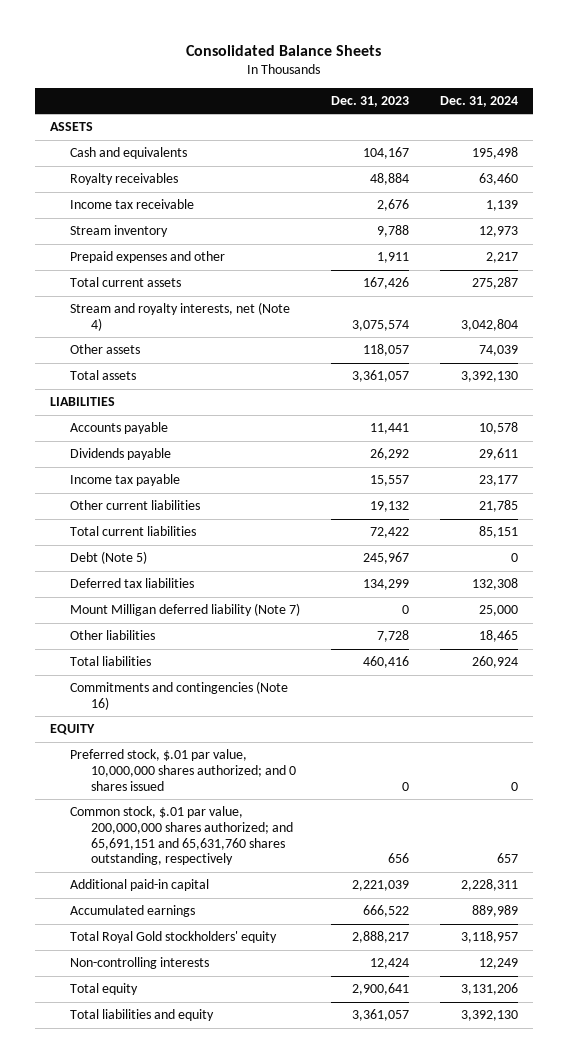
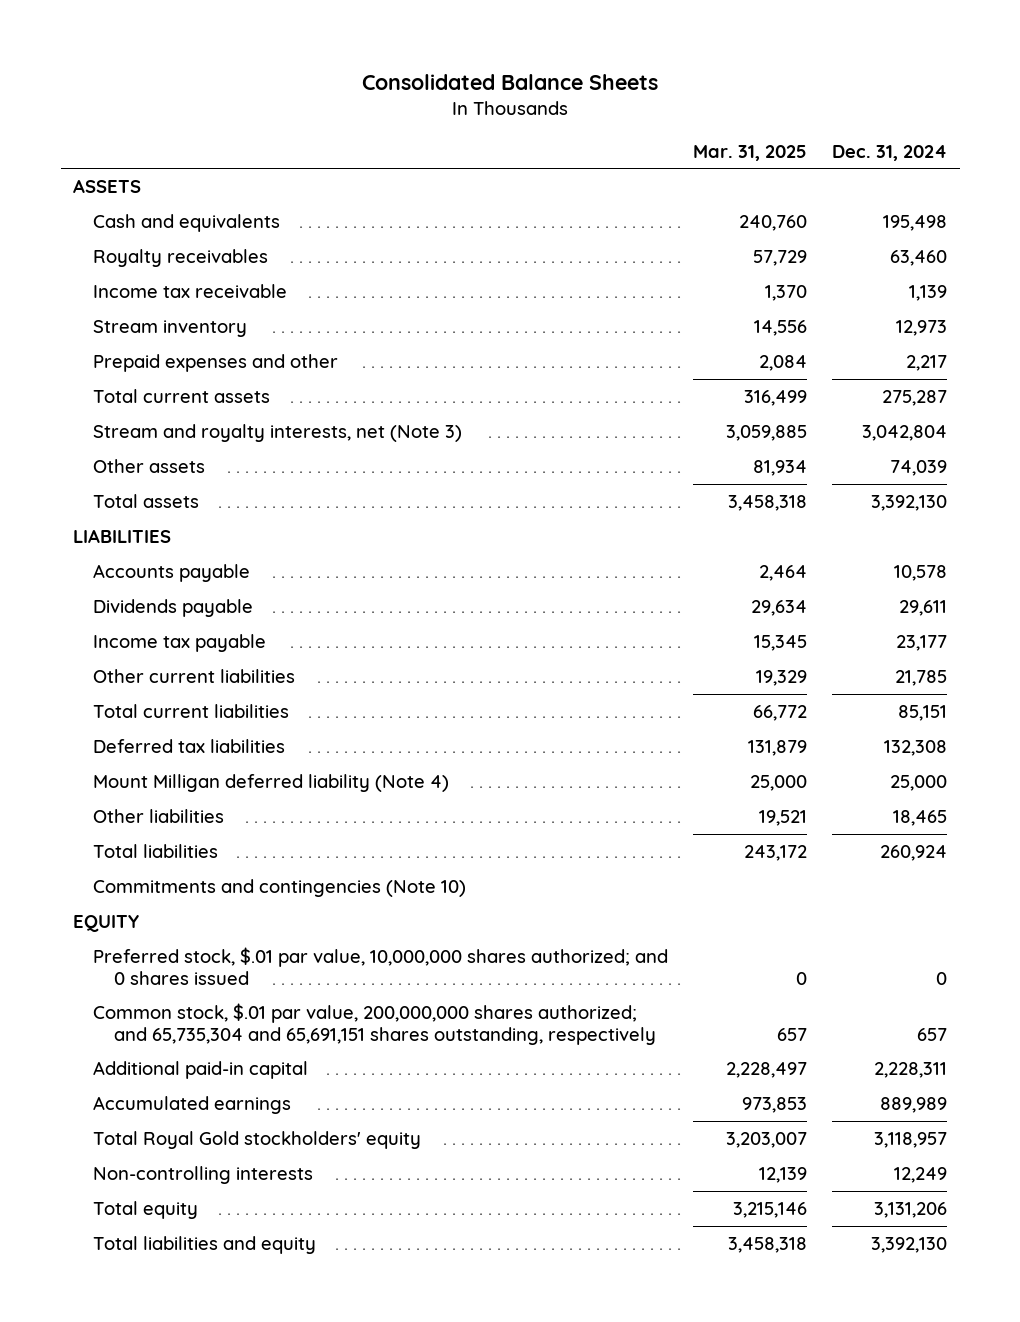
- | Dec. 31, 2023 | Dec. 31, 2024
+ | Mar. 31, 2025 | Dec. 31, 2024
- Stream and royalty interests, net (Note 4) | 3,075,574 | 3,042,804
+ Stream and royalty interests, net (Note 3) | 3,059,885 | 3,042,804
- Debt (Note 5) | 245,967 | 0
- Mount Milligan deferred liability (Note 7) | 0 | 25,000
+ Mount Milligan deferred liability (Note 4) | 25,000 | 25,000
- Commitments and contingencies (Note 16)
+ Commitments and contingencies (Note 10)
- Common stock, $.01 par value, 200,000,000 shares authorized; and 65,691,151 and 65,631,760 shares outstanding, respectively | 656 | 657
+ Common stock, $.01 par value, 200,000,000 shares authorized; and 65,735,304 and 65,691,151 shares outstanding, respectively | 657 | 657

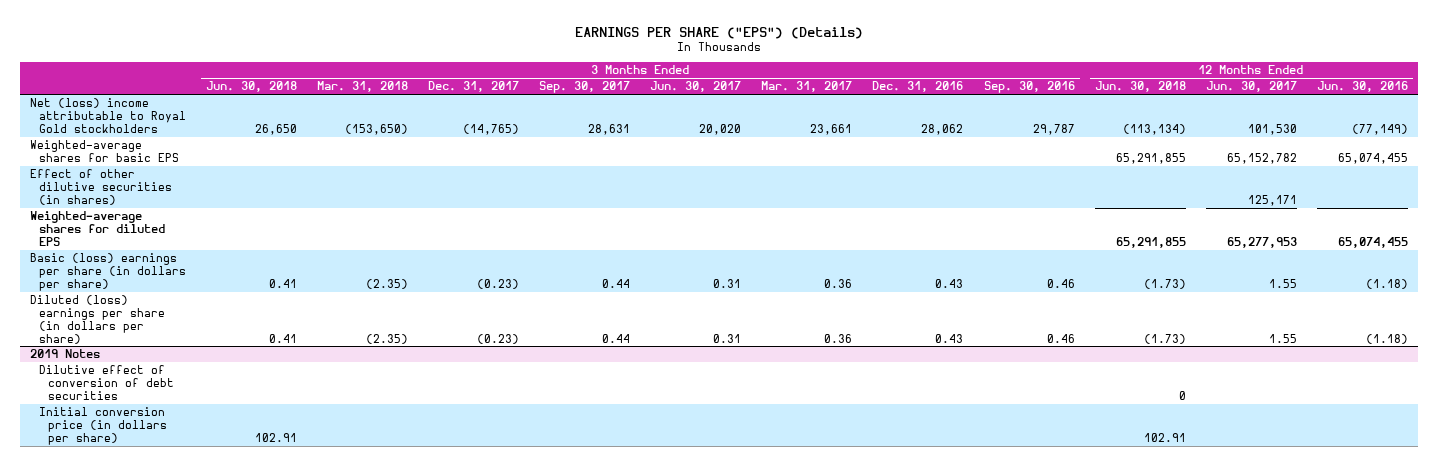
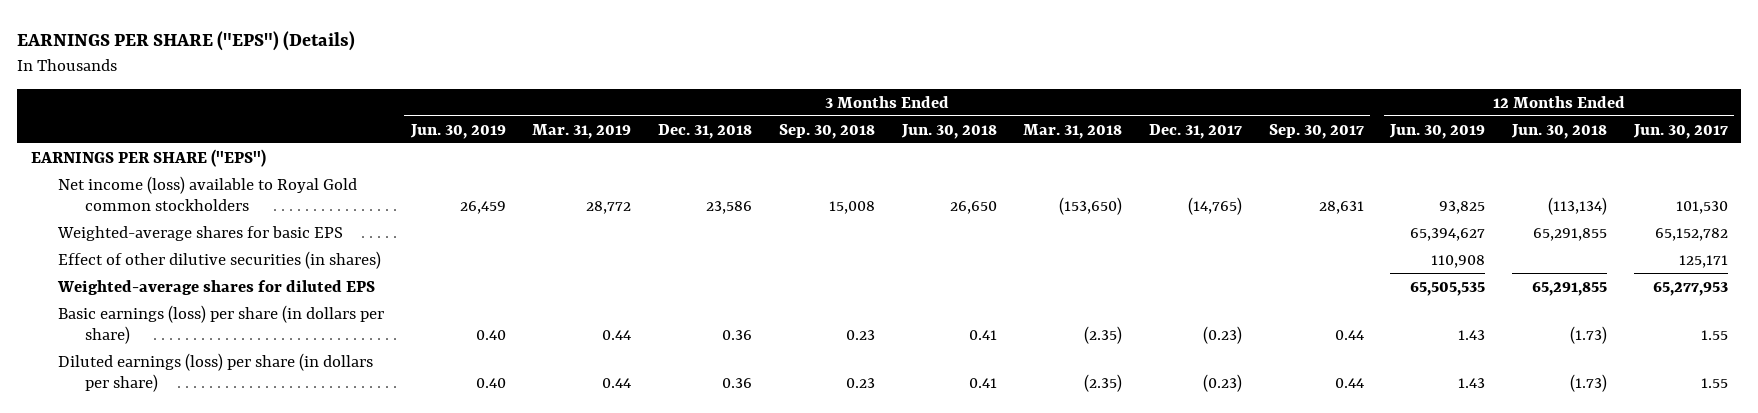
- | 3 Months Ended Jun. 30, 2018 | 3 Months Ended Mar. 31, 2018 | 3 Months Ended Dec. 31, 2017 | 3 Months Ended Sep. 30, 2017 | 3 Months Ended Jun. 30, 2017 | 3 Months Ended Mar. 31, 2017 | 3 Months Ended Dec. 31, 2016 | 3 Months Ended Sep. 30, 2016 | 12 Months Ended Jun. 30, 2018 | 12 Months Ended Jun. 30, 2017 | 12 Months Ended Jun. 30, 2016
+ | 3 Months Ended Jun. 30, 2019 | 3 Months Ended Mar. 31, 2019 | 3 Months Ended Dec. 31, 2018 | 3 Months Ended Sep. 30, 2018 | 3 Months Ended Jun. 30, 2018 | 3 Months Ended Mar. 31, 2018 | 3 Months Ended Dec. 31, 2017 | 3 Months Ended Sep. 30, 2017 | 12 Months Ended Jun. 30, 2019 | 12 Months Ended Jun. 30, 2018 | 12 Months Ended Jun. 30, 2017
- Net (loss) income attributable to Royal Gold stockholders | 26,650 | (153,650) | (14,765) | 28,631 | 20,020 | 23,661 | 28,062 | 29,787 | (113,134) | 101,530 | (77,149)
+ EARNINGS PER SHARE ("EPS")
+ Net income (loss) available to Royal Gold common stockholders | 26,459 | 28,772 | 23,586 | 15,008 | 26,650 | (153,650) | (14,765) | 28,631 | 93,825 | (113,134) | 101,530
- Basic (loss) earnings per share (in dollars per share) | 0.41 | (2.35) | (0.23) | 0.44 | 0.31 | 0.36 | 0.43 | 0.46 | (1.73) | 1.55 | (1.18)
- Diluted (loss) earnings per share (in dollars per share) | 0.41 | (2.35) | (0.23) | 0.44 | 0.31 | 0.36 | 0.43 | 0.46 | (1.73) | 1.55 | (1.18)
- 2019 Notes
- Dilutive effect of conversion of debt securities | | | | | | | | | 0 | |
- Initial conversion price (in dollars per share) | 102.91 | | | | | | | | 102.91 | |
+ Basic earnings (loss) per share (in dollars per share) | 0.40 | 0.44 | 0.36 | 0.23 | 0.41 | (2.35) | (0.23) | 0.44 | 1.43 | (1.73) | 1.55
+ Diluted earnings (loss) per share (in dollars per share) | 0.40 | 0.44 | 0.36 | 0.23 | 0.41 | (2.35) | (0.23) | 0.44 | 1.43 | (1.73) | 1.55

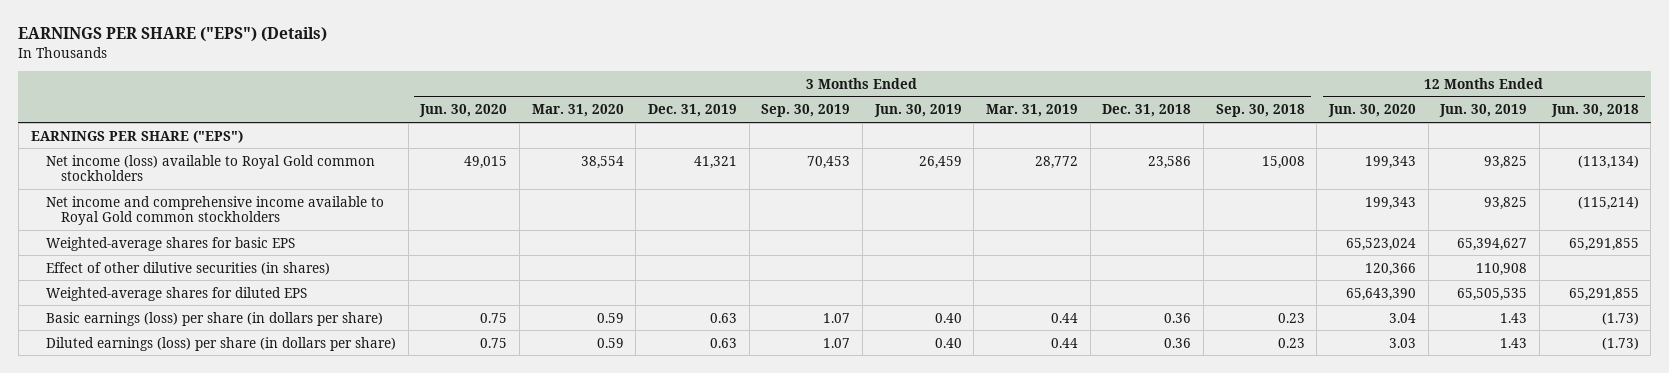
- | 3 Months Ended Jun. 30, 2019 | 3 Months Ended Mar. 31, 2019 | 3 Months Ended Dec. 31, 2018 | 3 Months Ended Sep. 30, 2018 | 3 Months Ended Jun. 30, 2018 | 3 Months Ended Mar. 31, 2018 | 3 Months Ended Dec. 31, 2017 | 3 Months Ended Sep. 30, 2017 | 12 Months Ended Jun. 30, 2019 | 12 Months Ended Jun. 30, 2018 | 12 Months Ended Jun. 30, 2017
+ | 3 Months Ended Jun. 30, 2020 | 3 Months Ended Mar. 31, 2020 | 3 Months Ended Dec. 31, 2019 | 3 Months Ended Sep. 30, 2019 | 3 Months Ended Jun. 30, 2019 | 3 Months Ended Mar. 31, 2019 | 3 Months Ended Dec. 31, 2018 | 3 Months Ended Sep. 30, 2018 | 12 Months Ended Jun. 30, 2020 | 12 Months Ended Jun. 30, 2019 | 12 Months Ended Jun. 30, 2018
+ Net income and comprehensive income available to Royal Gold common stockholders | | | | | | | | | 199,343 | 93,825 | (115,214)

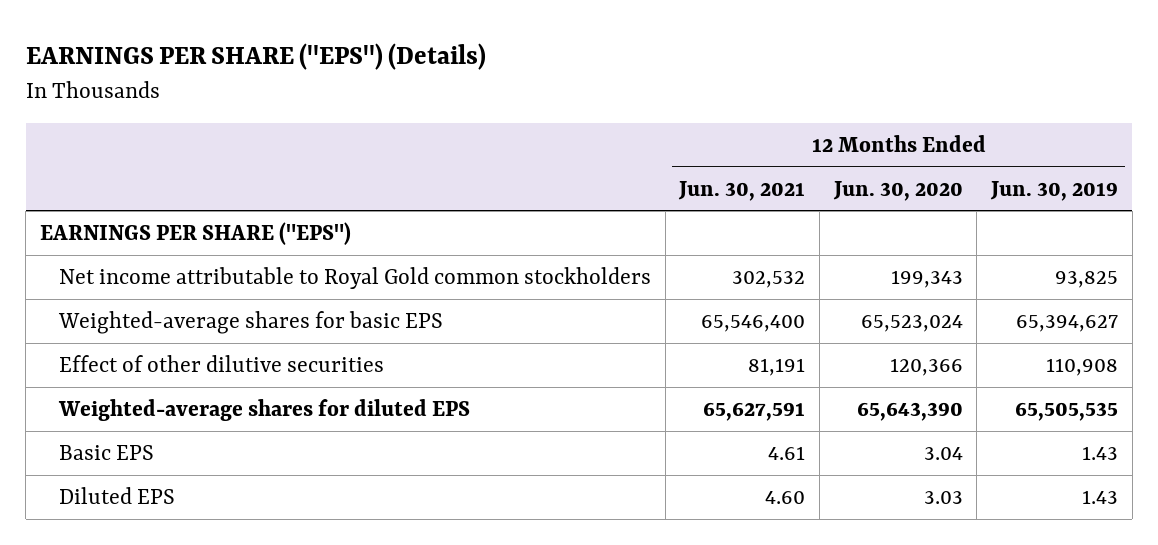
- | 3 Months Ended Jun. 30, 2020 | 3 Months Ended Mar. 31, 2020 | 3 Months Ended Dec. 31, 2019 | 3 Months Ended Sep. 30, 2019 | 3 Months Ended Jun. 30, 2019 | 3 Months Ended Mar. 31, 2019 | 3 Months Ended Dec. 31, 2018 | 3 Months Ended Sep. 30, 2018 | 12 Months Ended Jun. 30, 2020 | 12 Months Ended Jun. 30, 2019 | 12 Months Ended Jun. 30, 2018
+ | 12 Months Ended Jun. 30, 2021 | 12 Months Ended Jun. 30, 2020 | 12 Months Ended Jun. 30, 2019
- Net income (loss) available to Royal Gold common stockholders | 49,015 | 38,554 | 41,321 | 70,453 | 26,459 | 28,772 | 23,586 | 15,008 | 199,343 | 93,825 | (113,134)
- Net income and comprehensive income available to Royal Gold common stockholders | | | | | | | | | 199,343 | 93,825 | (115,214)
+ Net income attributable to Royal Gold common stockholders | 302,532 | 199,343 | 93,825
- Effect of other dilutive securities (in shares) | | | | | | | | | 120,366 | 110,908 |
+ Effect of other dilutive securities | 81,191 | 120,366 | 110,908
- Basic earnings (loss) per share (in dollars per share) | 0.75 | 0.59 | 0.63 | 1.07 | 0.40 | 0.44 | 0.36 | 0.23 | 3.04 | 1.43 | (1.73)
- Diluted earnings (loss) per share (in dollars per share) | 0.75 | 0.59 | 0.63 | 1.07 | 0.40 | 0.44 | 0.36 | 0.23 | 3.03 | 1.43 | (1.73)
+ Basic EPS | 4.61 | 3.04 | 1.43
+ Diluted EPS | 4.60 | 3.03 | 1.43

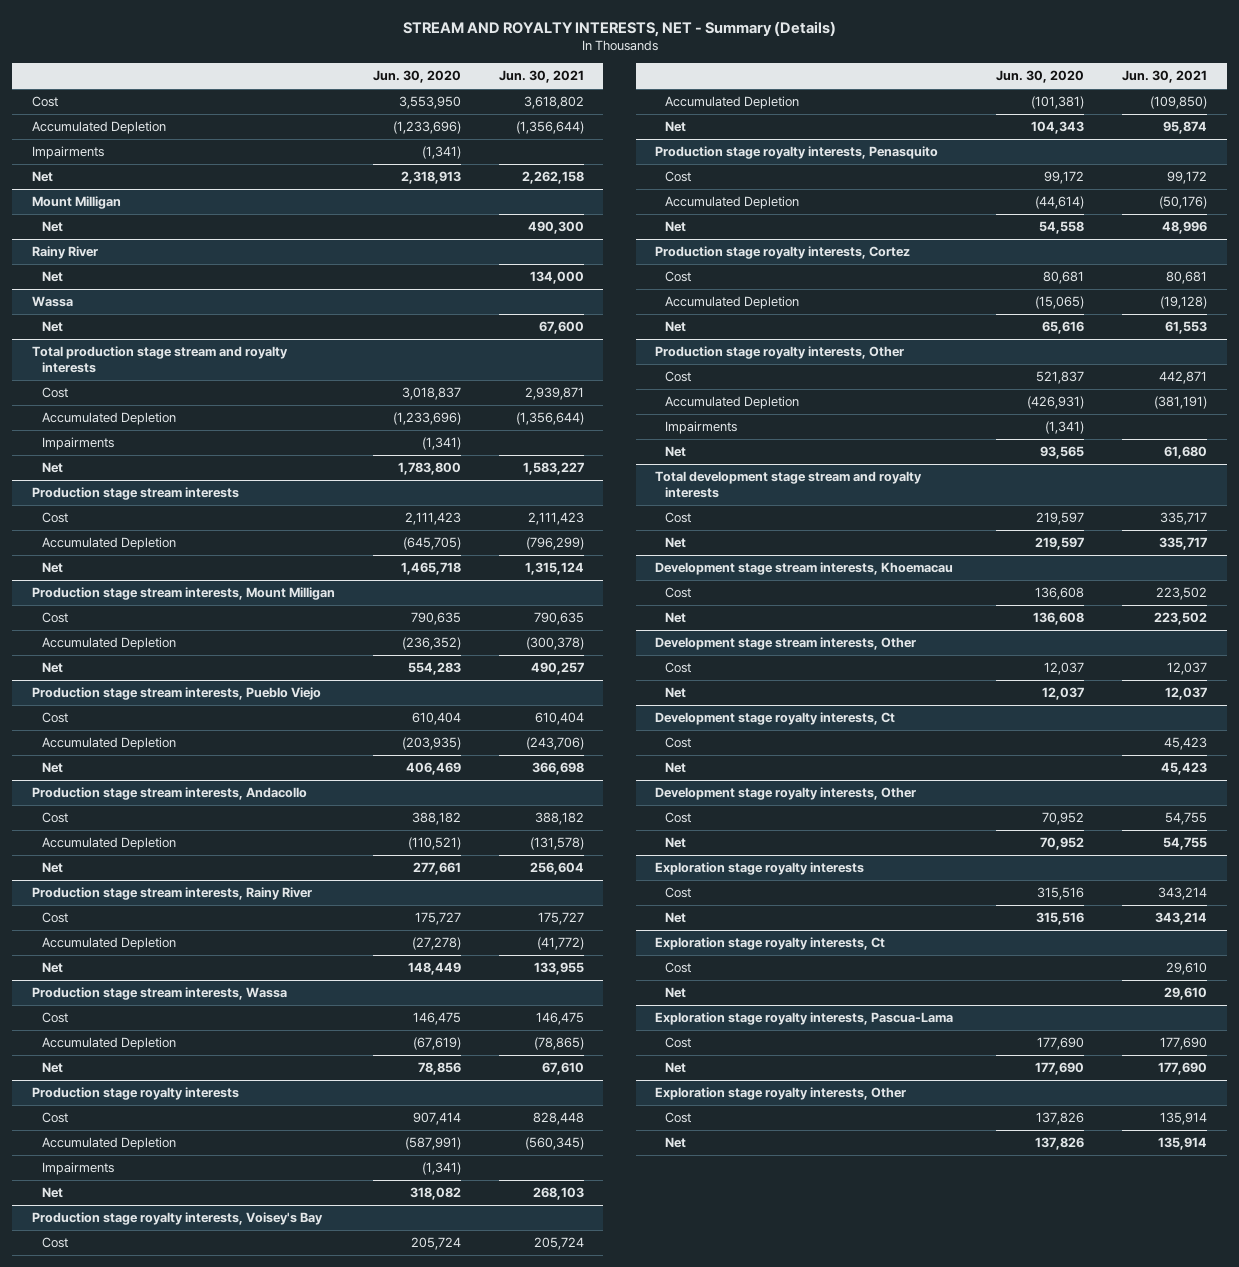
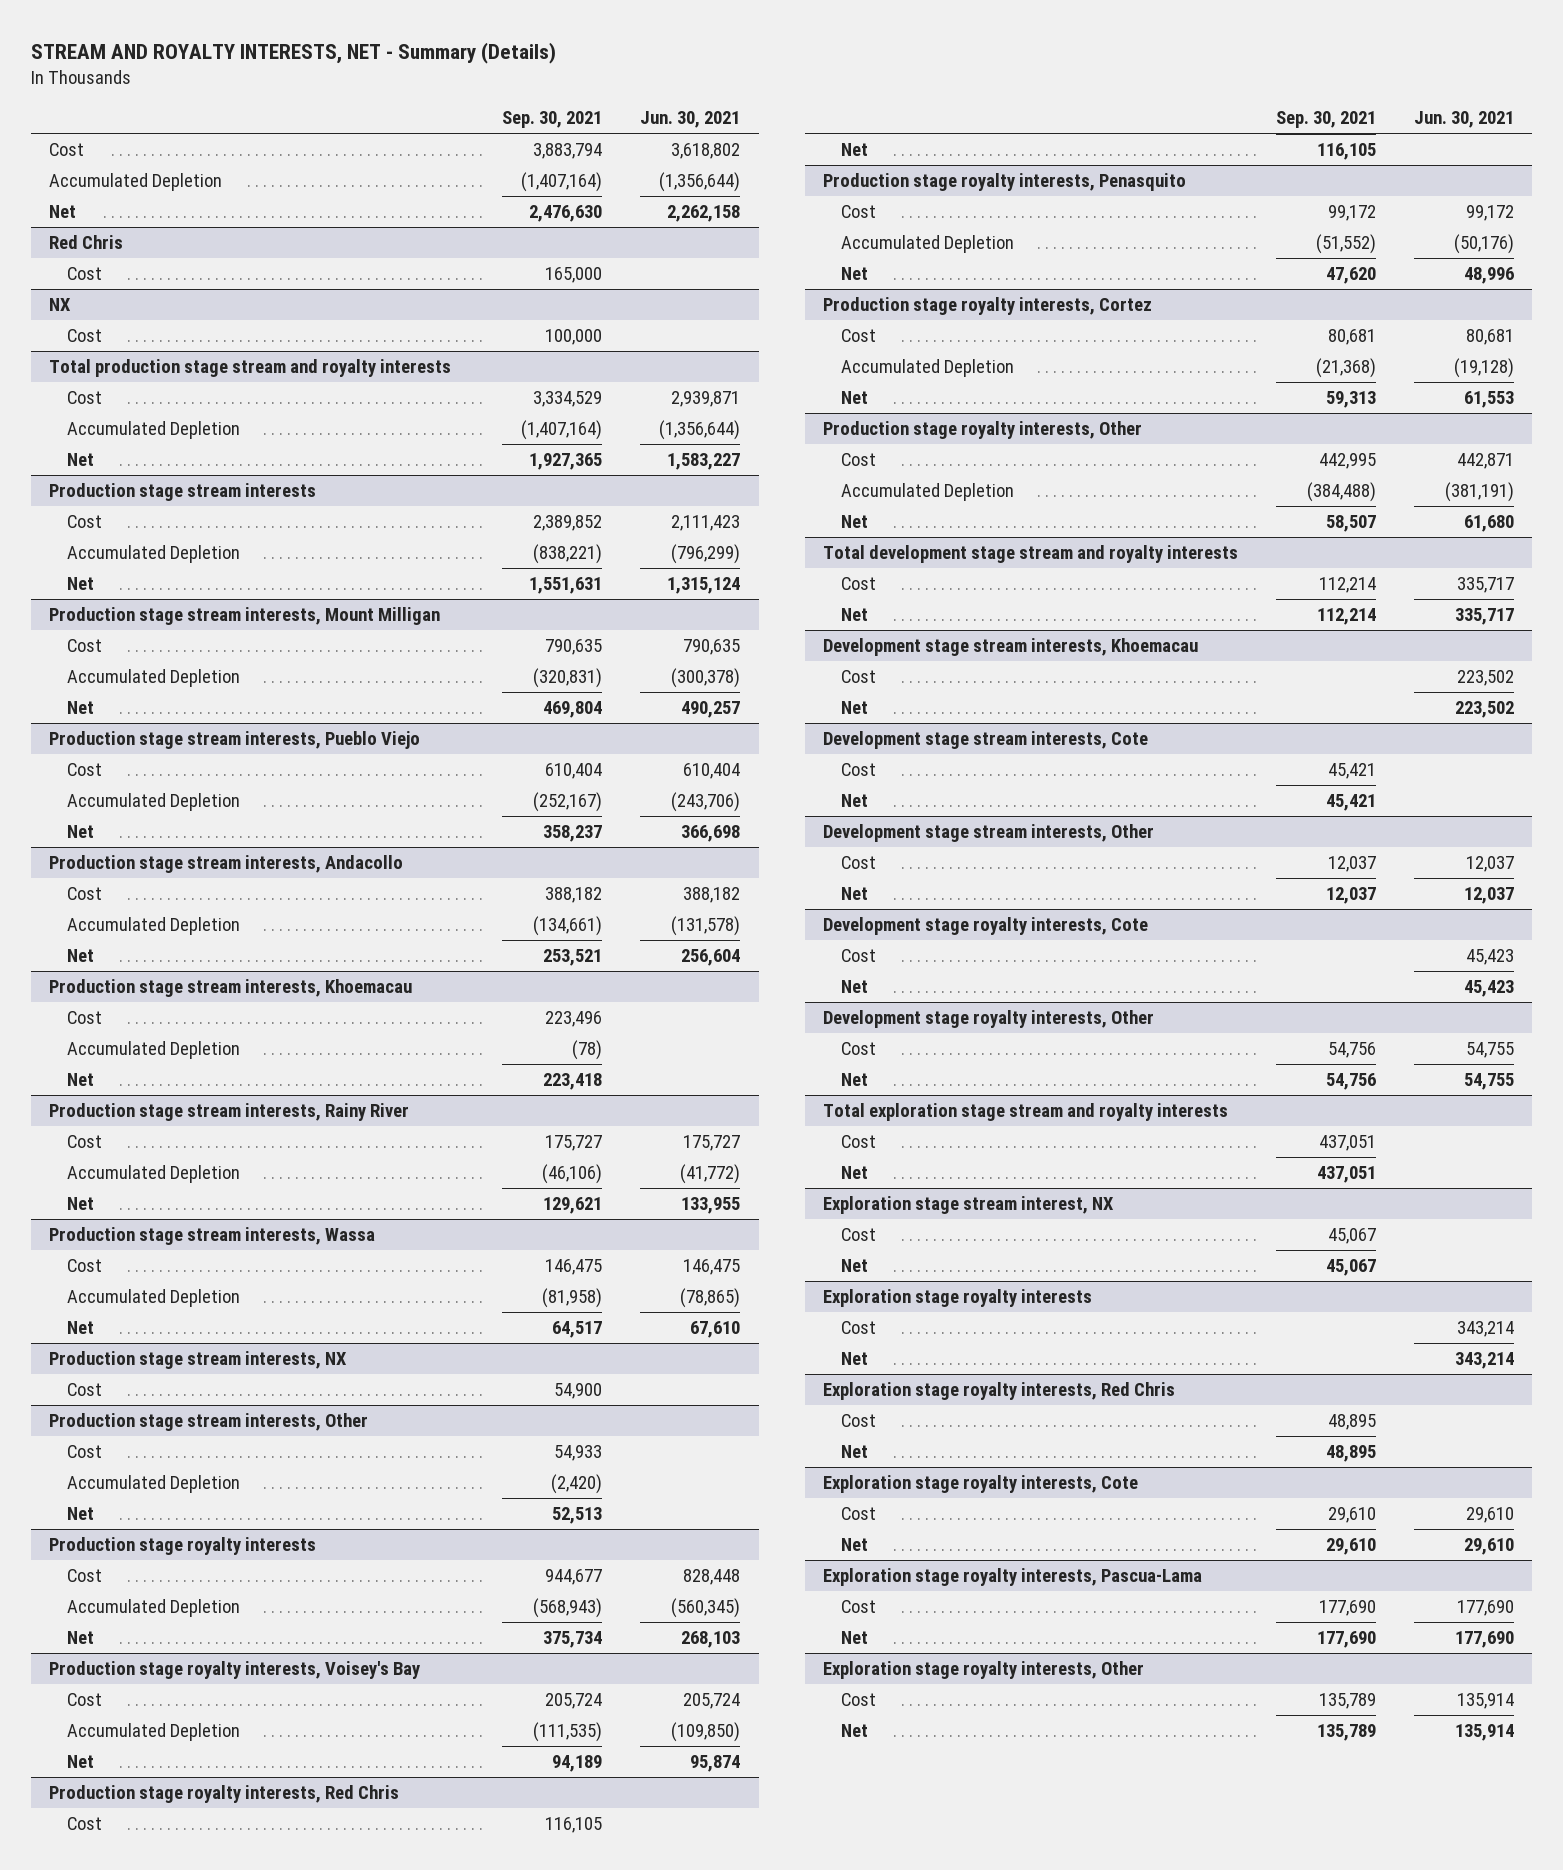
- | Jun. 30, 2020 | Jun. 30, 2021
+ | Sep. 30, 2021 | Jun. 30, 2021
- Impairments | (1,341) |
- Mount Milligan
- Net | | 490,300
- Rainy River
- Net | | 134,000
- Wassa
- Net | | 67,600
+ Red Chris
+ Cost | 165,000 |
+ NX
+ Cost | 100,000 |
@ Total production stage stream and royalty interests
- Impairments | (1,341) |
+ Production stage stream interests, Khoemacau
+ Cost | 223,496 |
+ Accumulated Depletion | (78) |
+ Net | 223,418 |
+ Production stage stream interests, NX
+ Cost | 54,900 |
+ Production stage stream interests, Other
+ Cost | 54,933 |
+ Accumulated Depletion | (2,420) |
+ Net | 52,513 |
@ Production stage royalty interests
- Impairments | (1,341) |
+ Production stage royalty interests, Red Chris
+ Cost | 116,105 |
+ Net | 116,105 |
@ Production stage royalty interests, Other
- Impairments | (1,341) |
+ Development stage stream interests, Cote
+ Cost | 45,421 |
+ Net | 45,421 |
- Development stage royalty interests, Ct
+ Development stage royalty interests, Cote
+ Total exploration stage stream and royalty interests
+ Cost | 437,051 |
+ Net | 437,051 |
+ Exploration stage stream interest, NX
+ Cost | 45,067 |
+ Net | 45,067 |
- Exploration stage royalty interests, Ct
+ Exploration stage royalty interests, Red Chris
+ Cost | 48,895 |
+ Net | 48,895 |
+ Exploration stage royalty interests, Cote

